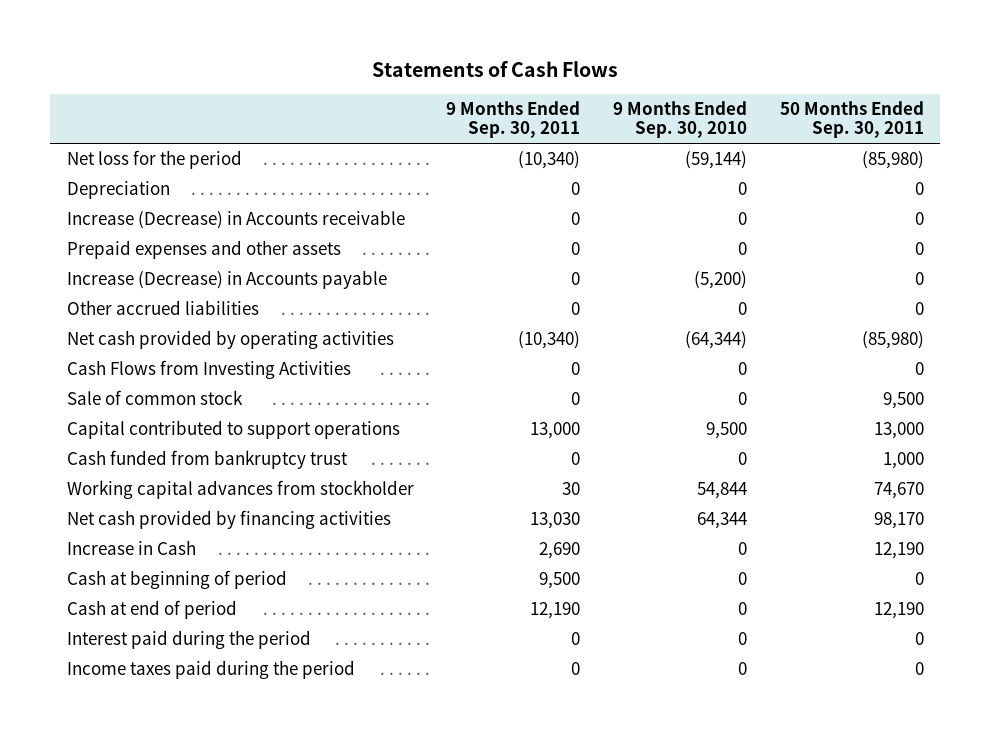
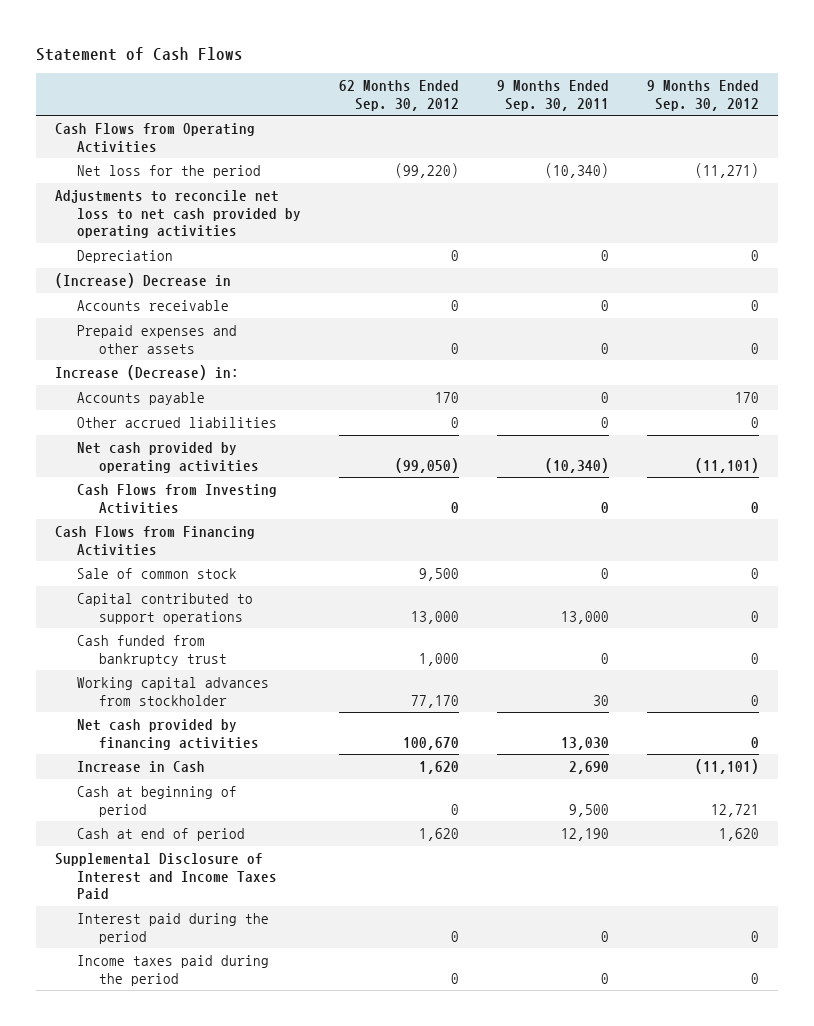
- Statements of Cash Flows
+ Statement of Cash Flows
- | 9 Months Ended Sep. 30, 2011 | 9 Months Ended Sep. 30, 2010 | 50 Months Ended Sep. 30, 2011
+ | 62 Months Ended Sep. 30, 2012 | 9 Months Ended Sep. 30, 2011 | 9 Months Ended Sep. 30, 2012
+ Cash Flows from Operating Activities
+ Adjustments to reconcile net loss to net cash provided by operating activities
- Increase (Decrease) in Accounts receivable | 0 | 0 | 0
+ (Increase) Decrease in
+ Accounts receivable | 0 | 0 | 0
- Increase (Decrease) in Accounts payable | 0 | (5,200) | 0
+ Increase (Decrease) in:
+ Accounts payable | 170 | 0 | 170
+ Cash Flows from Financing Activities
+ Supplemental Disclosure of Interest and Income Taxes Paid

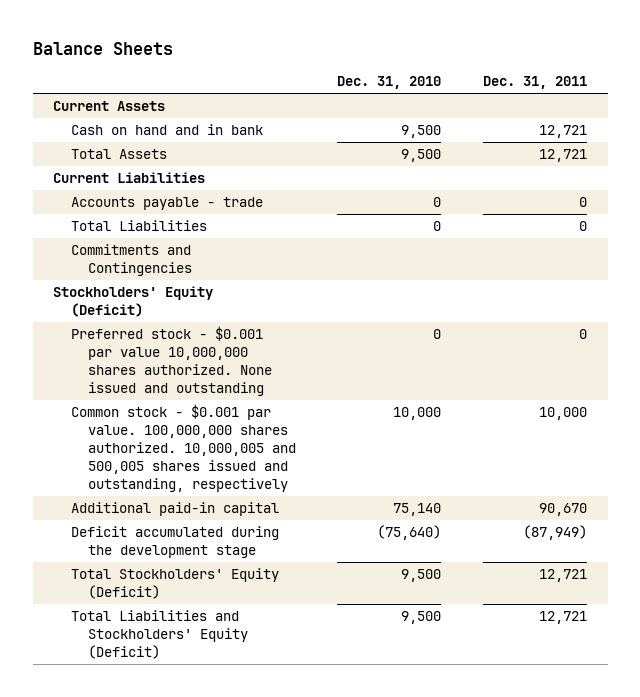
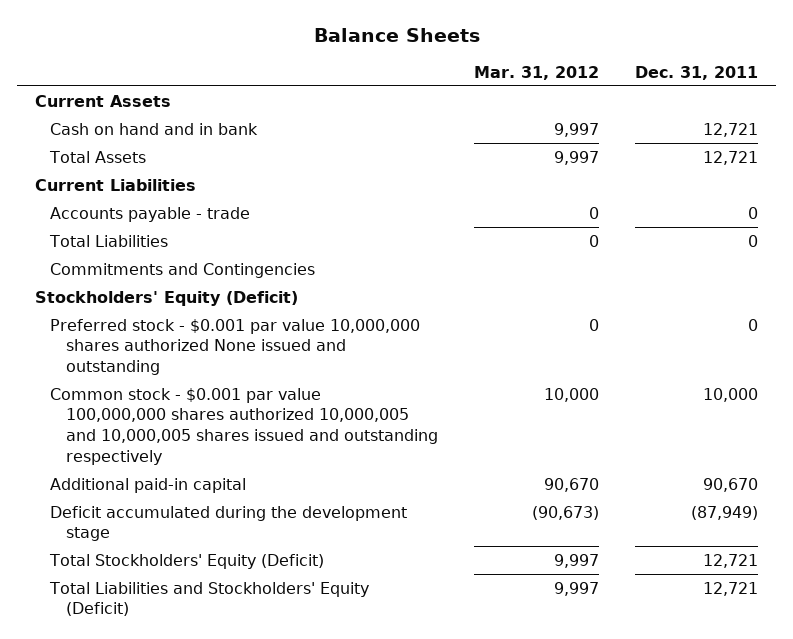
- | Dec. 31, 2010 | Dec. 31, 2011
+ | Mar. 31, 2012 | Dec. 31, 2011
- Preferred stock - $0.001 par value 10,000,000 shares authorized. None issued and outstanding | 0 | 0
- Common stock - $0.001 par value. 100,000,000 shares authorized. 10,000,005 and 500,005 shares issued and outstanding, respectively | 10,000 | 10,000
+ Preferred stock - $0.001 par value 10,000,000 shares authorized None issued and outstanding | 0 | 0
+ Common stock - $0.001 par value 100,000,000 shares authorized 10,000,005 and 10,000,005 shares issued and outstanding respectively | 10,000 | 10,000

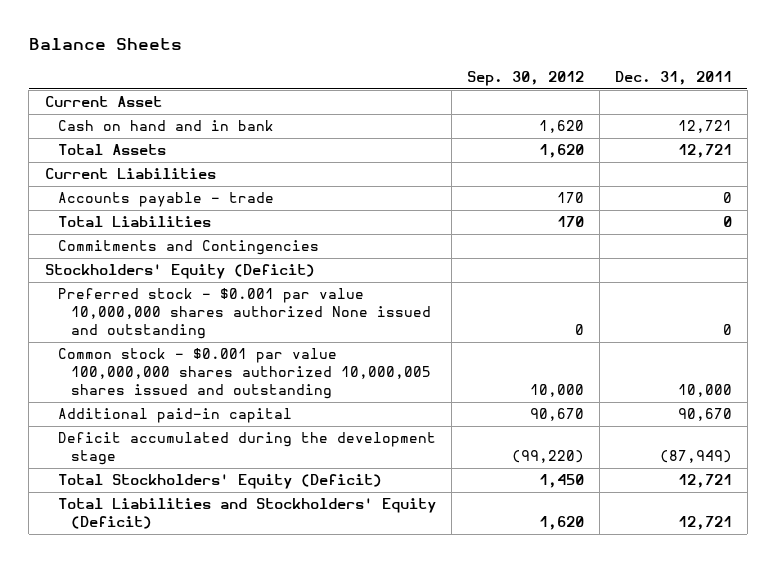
- | Mar. 31, 2012 | Dec. 31, 2011
+ | Sep. 30, 2012 | Dec. 31, 2011
- Current Assets
+ Current Asset
- Common stock - $0.001 par value 100,000,000 shares authorized 10,000,005 and 10,000,005 shares issued and outstanding respectively | 10,000 | 10,000
+ Common stock - $0.001 par value 100,000,000 shares authorized 10,000,005 shares issued and outstanding | 10,000 | 10,000

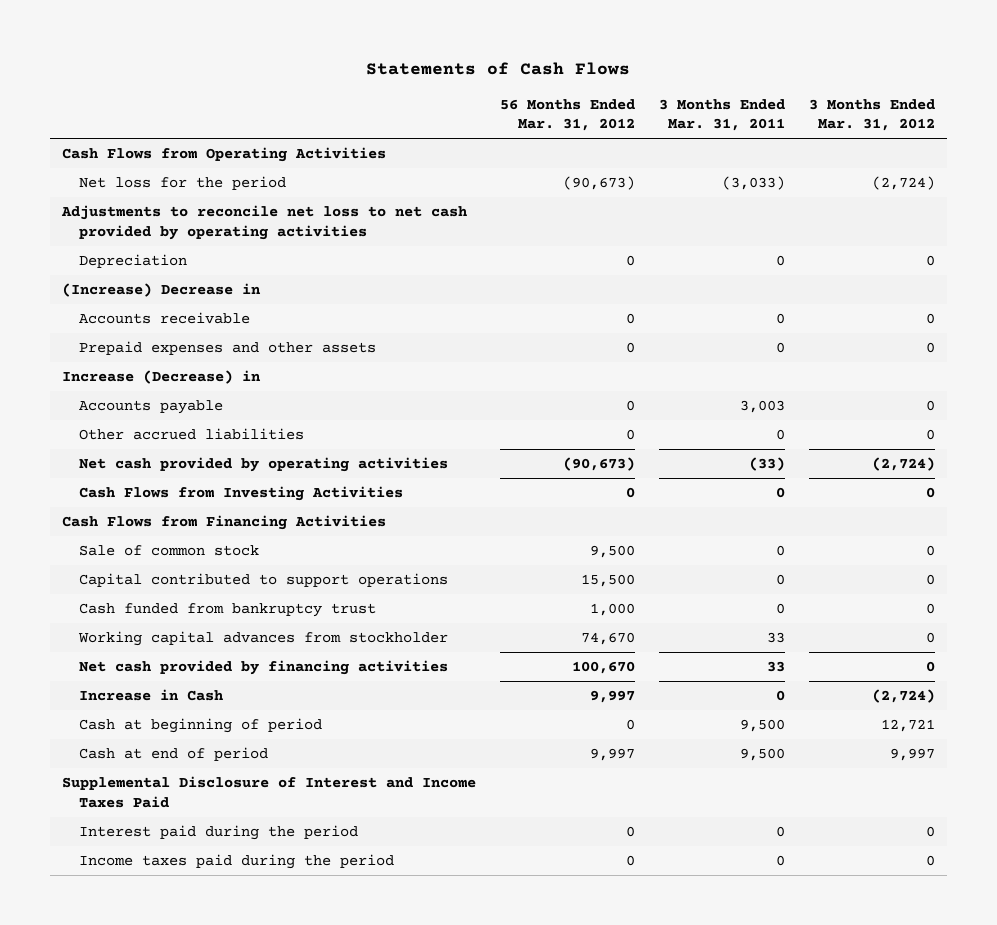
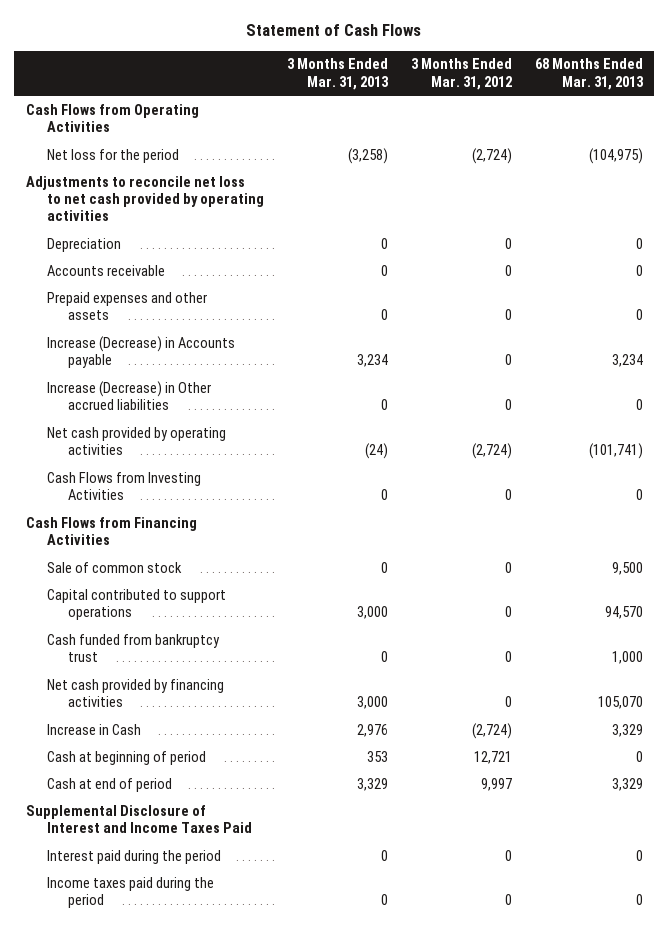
- Statements of Cash Flows
+ Statement of Cash Flows
- | 56 Months Ended Mar. 31, 2012 | 3 Months Ended Mar. 31, 2011 | 3 Months Ended Mar. 31, 2012
+ | 3 Months Ended Mar. 31, 2013 | 3 Months Ended Mar. 31, 2012 | 68 Months Ended Mar. 31, 2013
- (Increase) Decrease in
- Increase (Decrease) in
- Accounts payable | 0 | 3,003 | 0
- Other accrued liabilities | 0 | 0 | 0
+ Increase (Decrease) in Accounts payable | 3,234 | 0 | 3,234
+ Increase (Decrease) in Other accrued liabilities | 0 | 0 | 0
- Working capital advances from stockholder | 74,670 | 33 | 0

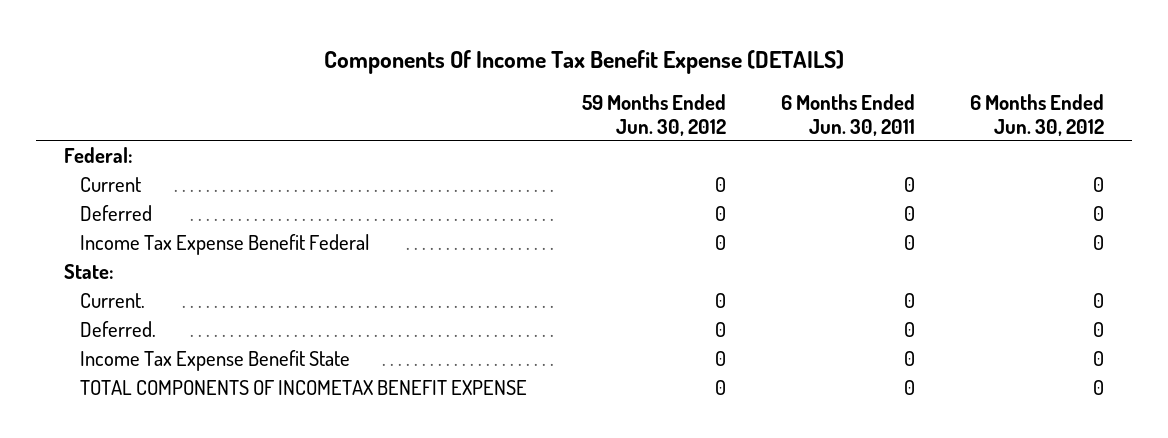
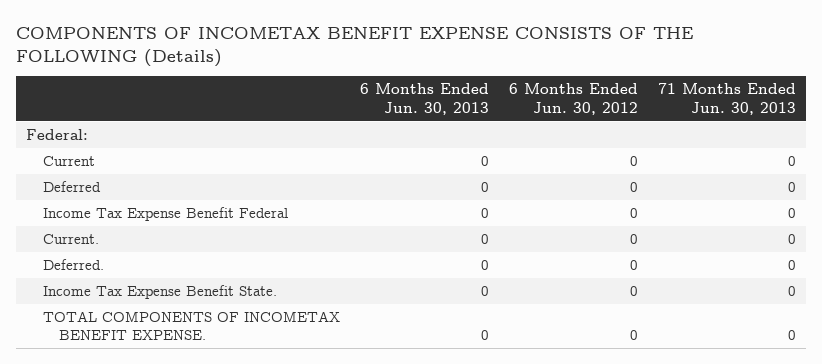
- Components Of Income Tax Benefit Expense (DETAILS)
+ COMPONENTS OF INCOMETAX BENEFIT EXPENSE CONSISTS OF THE FOLLOWING (Details)
- | 59 Months Ended Jun. 30, 2012 | 6 Months Ended Jun. 30, 2011 | 6 Months Ended Jun. 30, 2012
+ | 6 Months Ended Jun. 30, 2013 | 6 Months Ended Jun. 30, 2012 | 71 Months Ended Jun. 30, 2013
- State:
- Income Tax Expense Benefit State | 0 | 0 | 0
- TOTAL COMPONENTS OF INCOMETAX BENEFIT EXPENSE | 0 | 0 | 0
+ Income Tax Expense Benefit State. | 0 | 0 | 0
+ TOTAL COMPONENTS OF INCOMETAX BENEFIT EXPENSE. | 0 | 0 | 0

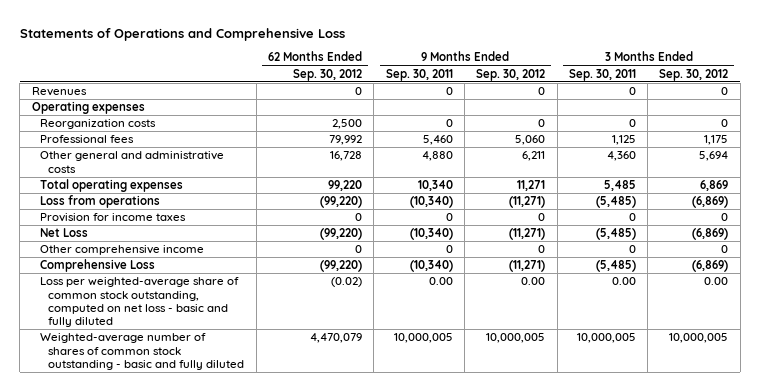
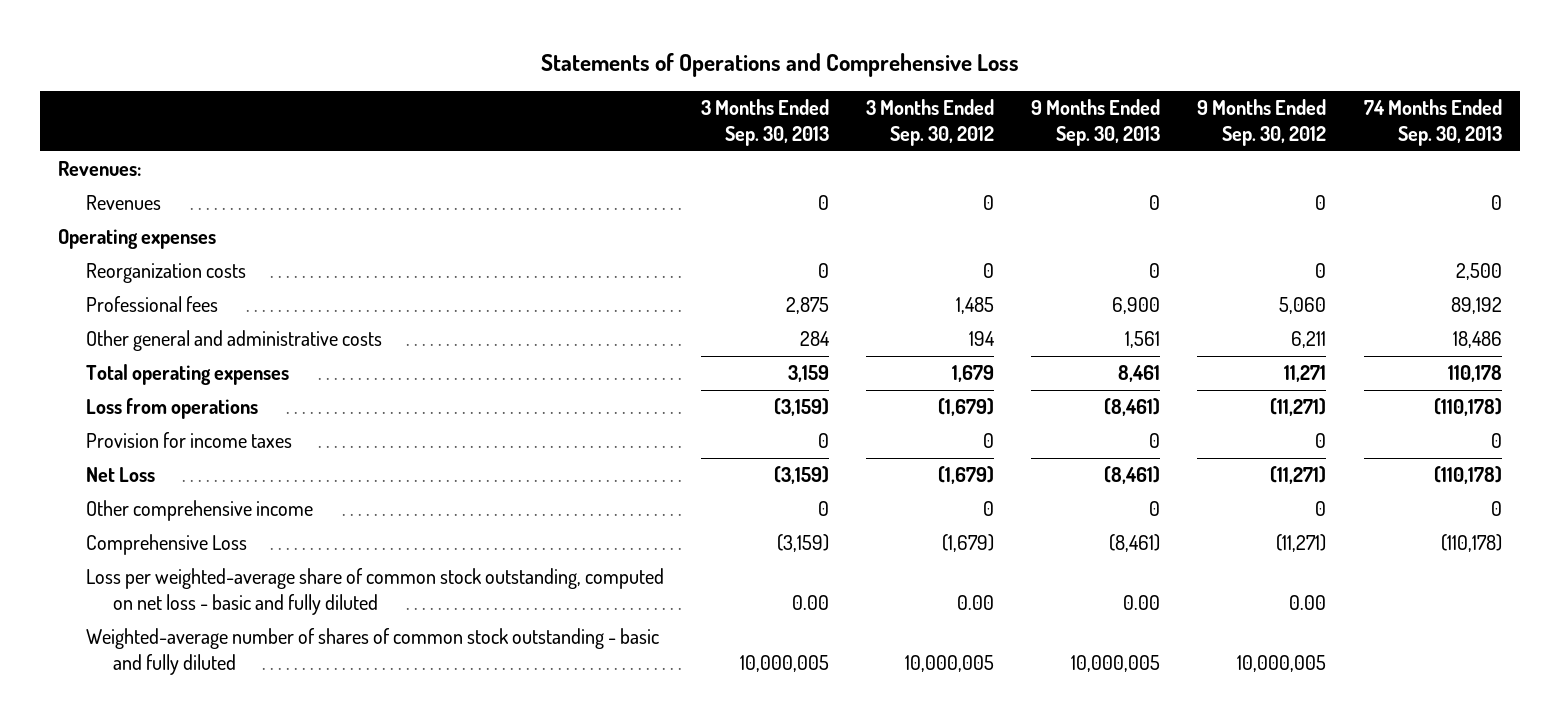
- | 62 Months Ended Sep. 30, 2012 | 9 Months Ended Sep. 30, 2011 | 9 Months Ended Sep. 30, 2012 | 3 Months Ended Sep. 30, 2011 | 3 Months Ended Sep. 30, 2012
+ | 3 Months Ended Sep. 30, 2013 | 3 Months Ended Sep. 30, 2012 | 9 Months Ended Sep. 30, 2013 | 9 Months Ended Sep. 30, 2012 | 74 Months Ended Sep. 30, 2013
+ Revenues:
- Professional fees | 79,992 | 5,460 | 5,060 | 1,125 | 1,175
- Other general and administrative costs | 16,728 | 4,880 | 6,211 | 4,360 | 5,694
- Total operating expenses | 99,220 | 10,340 | 11,271 | 5,485 | 6,869
- Loss from operations | (99,220) | (10,340) | (11,271) | (5,485) | (6,869)
+ Professional fees | 2,875 | 1,485 | 6,900 | 5,060 | 89,192
+ Other general and administrative costs | 284 | 194 | 1,561 | 6,211 | 18,486
+ Total operating expenses | 3,159 | 1,679 | 8,461 | 11,271 | 110,178
+ Loss from operations | (3,159) | (1,679) | (8,461) | (11,271) | (110,178)
- Net Loss | (99,220) | (10,340) | (11,271) | (5,485) | (6,869)
+ Net Loss | (3,159) | (1,679) | (8,461) | (11,271) | (110,178)
- Comprehensive Loss | (99,220) | (10,340) | (11,271) | (5,485) | (6,869)
+ Comprehensive Loss | (3,159) | (1,679) | (8,461) | (11,271) | (110,178)

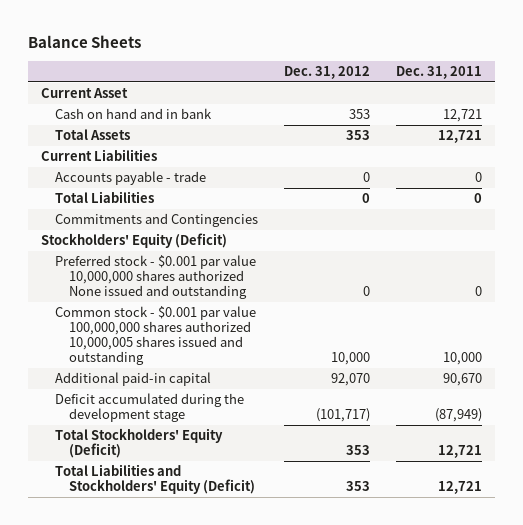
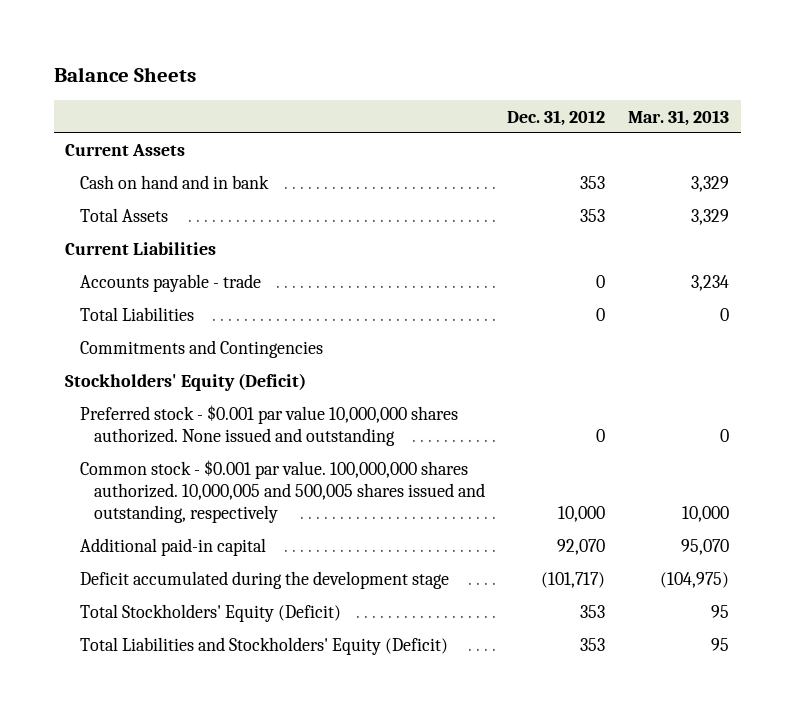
- | Dec. 31, 2012 | Dec. 31, 2011
+ | Dec. 31, 2012 | Mar. 31, 2013
- Current Asset
+ Current Assets
- Preferred stock - $0.001 par value 10,000,000 shares authorized None issued and outstanding | 0 | 0
- Common stock - $0.001 par value 100,000,000 shares authorized 10,000,005 shares issued and outstanding | 10,000 | 10,000
+ Preferred stock - $0.001 par value 10,000,000 shares authorized. None issued and outstanding | 0 | 0
+ Common stock - $0.001 par value. 100,000,000 shares authorized. 10,000,005 and 500,005 shares issued and outstanding, respectively | 10,000 | 10,000

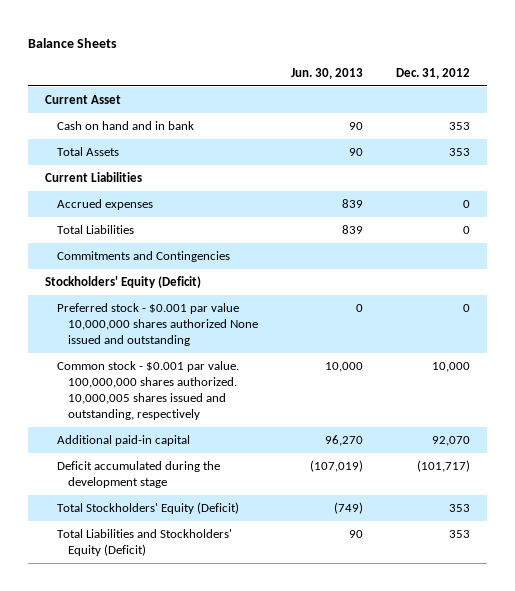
- | Dec. 31, 2012 | Mar. 31, 2013
+ | Jun. 30, 2013 | Dec. 31, 2012
- Current Assets
+ Current Asset
- Accounts payable - trade | 0 | 3,234
+ Accrued expenses | 839 | 0
- Preferred stock - $0.001 par value 10,000,000 shares authorized. None issued and outstanding | 0 | 0
- Common stock - $0.001 par value. 100,000,000 shares authorized. 10,000,005 and 500,005 shares issued and outstanding, respectively | 10,000 | 10,000
+ Preferred stock - $0.001 par value 10,000,000 shares authorized None issued and outstanding | 0 | 0
+ Common stock - $0.001 par value. 100,000,000 shares authorized. 10,000,005 shares issued and outstanding, respectively | 10,000 | 10,000

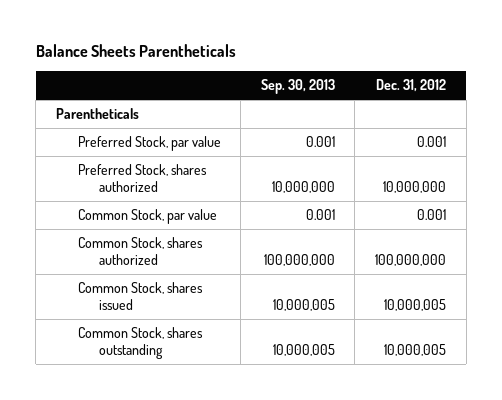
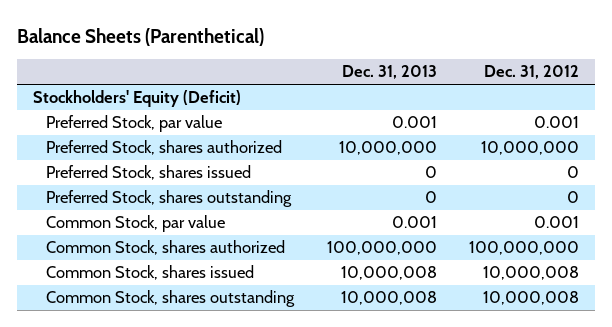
- Balance Sheets Parentheticals
+ Balance Sheets (Parenthetical)
- | Sep. 30, 2013 | Dec. 31, 2012
+ | Dec. 31, 2013 | Dec. 31, 2012
- Parentheticals
+ Stockholders' Equity (Deficit)
+ Preferred Stock, shares issued | 0 | 0
+ Preferred Stock, shares outstanding | 0 | 0
- Common Stock, shares issued | 10,000,005 | 10,000,005
- Common Stock, shares outstanding | 10,000,005 | 10,000,005
+ Common Stock, shares issued | 10,000,008 | 10,000,008
+ Common Stock, shares outstanding | 10,000,008 | 10,000,008

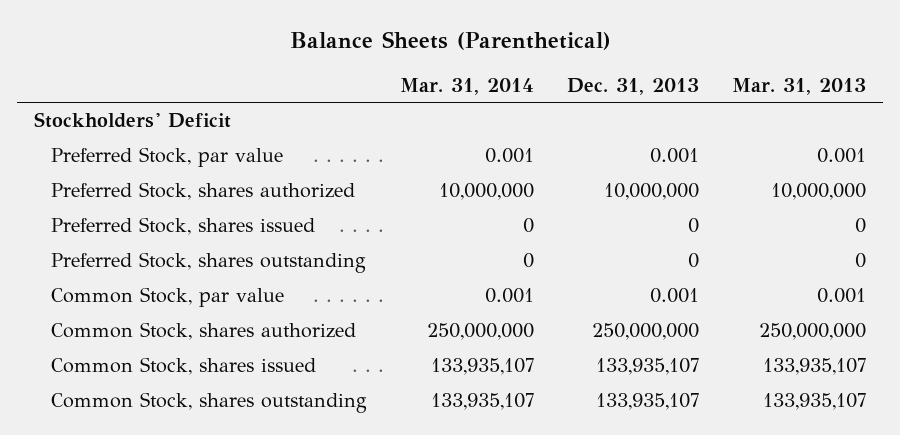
- | Dec. 31, 2013 | Dec. 31, 2012
+ | Mar. 31, 2014 | Dec. 31, 2013 | Mar. 31, 2013
- Stockholders' Equity (Deficit)
+ Stockholders' Deficit
- Common Stock, shares authorized | 100,000,000 | 100,000,000
- Common Stock, shares issued | 10,000,008 | 10,000,008
- Common Stock, shares outstanding | 10,000,008 | 10,000,008
+ Common Stock, shares authorized | 250,000,000 | 250,000,000 | 250,000,000
+ Common Stock, shares issued | 133,935,107 | 133,935,107 | 133,935,107
+ Common Stock, shares outstanding | 133,935,107 | 133,935,107 | 133,935,107

